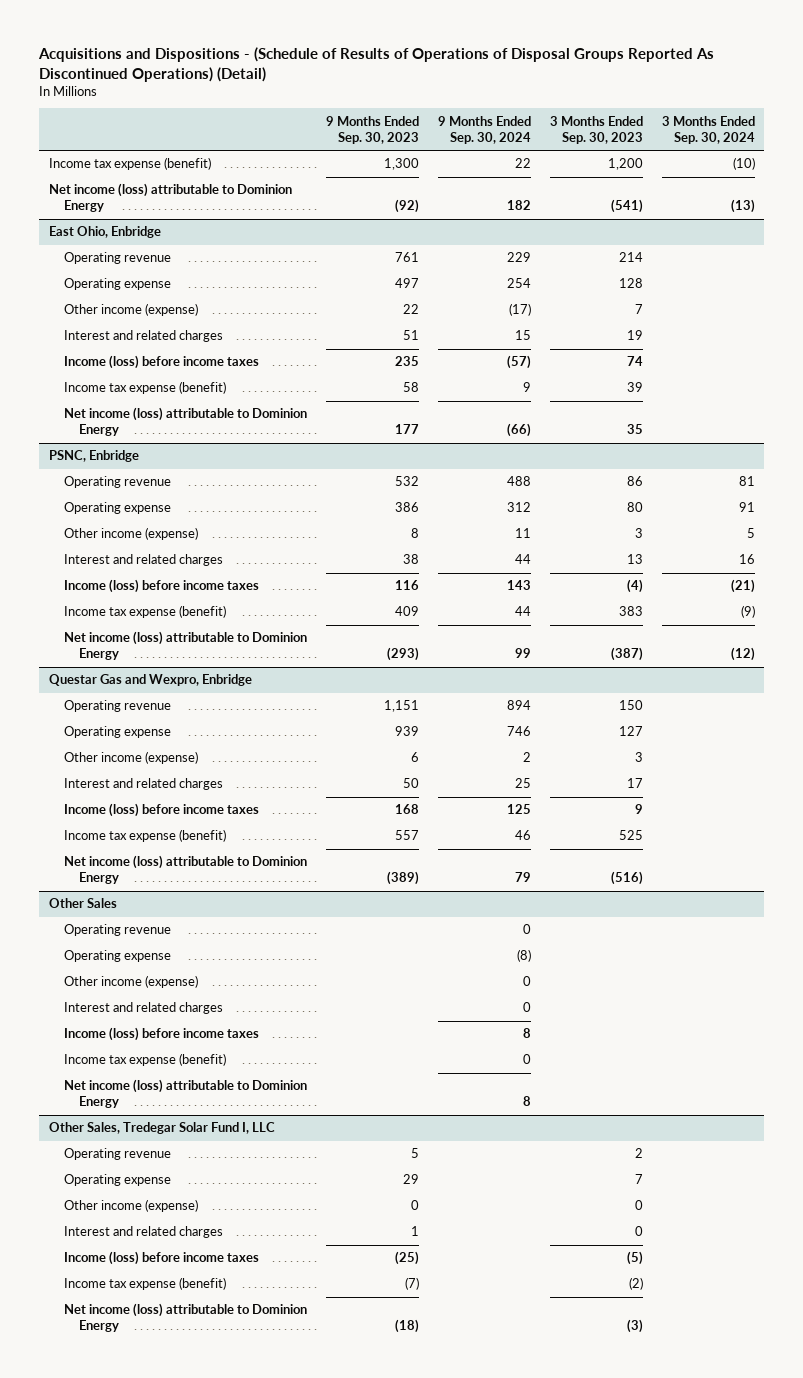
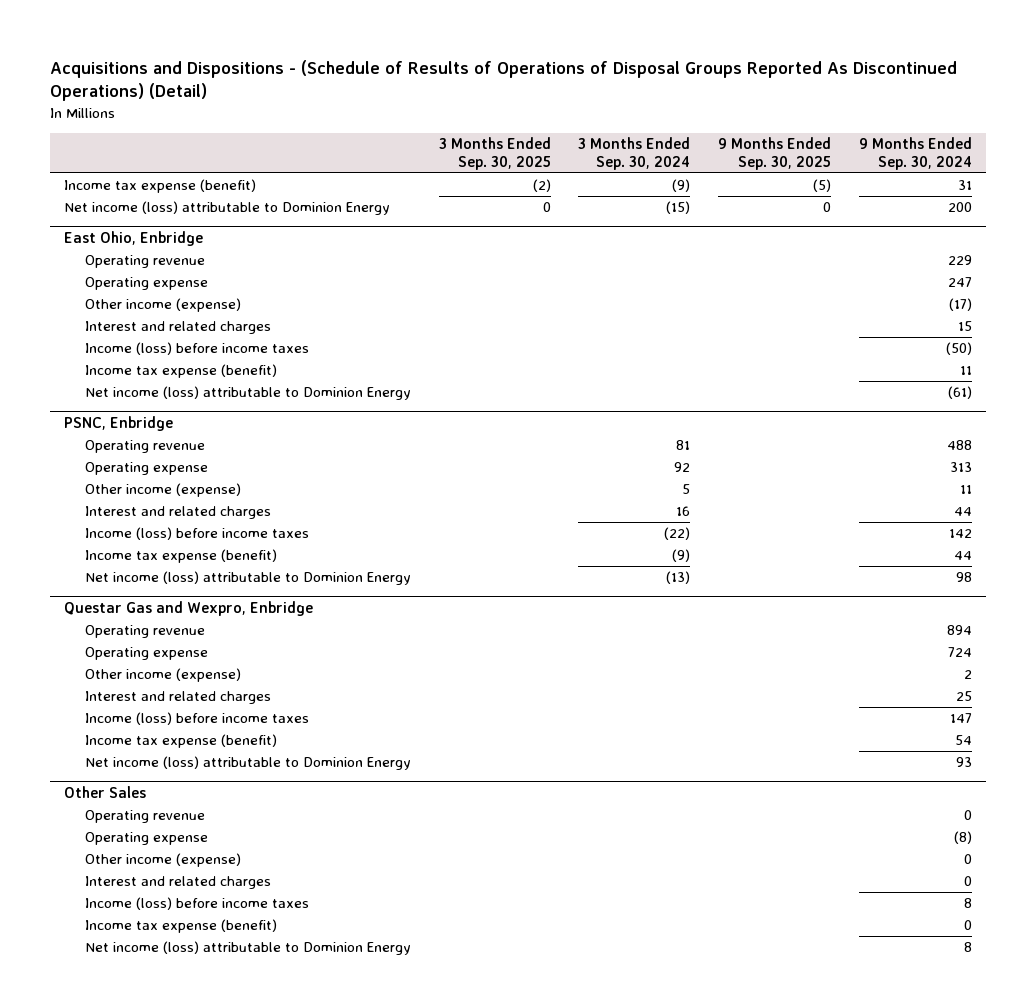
- | 9 Months Ended Sep. 30, 2023 | 9 Months Ended Sep. 30, 2024 | 3 Months Ended Sep. 30, 2023 | 3 Months Ended Sep. 30, 2024
+ | 3 Months Ended Sep. 30, 2025 | 3 Months Ended Sep. 30, 2024 | 9 Months Ended Sep. 30, 2025 | 9 Months Ended Sep. 30, 2024
- Income tax expense (benefit) | 1,300 | 22 | 1,200 | (10)
- Net income (loss) attributable to Dominion Energy | (92) | 182 | (541) | (13)
+ Income tax expense (benefit) | (2) | (9) | (5) | 31
+ Net income (loss) attributable to Dominion Energy | 0 | (15) | 0 | 200
@ East Ohio, Enbridge
- Operating expense | 497 | 254 | 128 |
+ Operating expense | | | | 247
- Income (loss) before income taxes | 235 | (57) | 74 |
- Income tax expense (benefit) | 58 | 9 | 39 |
- Net income (loss) attributable to Dominion Energy | 177 | (66) | 35 |
+ Income (loss) before income taxes | | | | (50)
+ Income tax expense (benefit) | | | | 11
+ Net income (loss) attributable to Dominion Energy | | | | (61)
@ PSNC, Enbridge
- Operating expense | 386 | 312 | 80 | 91
+ Operating expense | | 92 | | 313
- Income (loss) before income taxes | 116 | 143 | (4) | (21)
+ Income (loss) before income taxes | | (22) | | 142
- Net income (loss) attributable to Dominion Energy | (293) | 99 | (387) | (12)
+ Net income (loss) attributable to Dominion Energy | | (13) | | 98
@ Questar Gas and Wexpro, Enbridge
- Operating expense | 939 | 746 | 127 |
+ Operating expense | | | | 724
- Income (loss) before income taxes | 168 | 125 | 9 |
- Income tax expense (benefit) | 557 | 46 | 525 |
- Net income (loss) attributable to Dominion Energy | (389) | 79 | (516) |
+ Income (loss) before income taxes | | | | 147
+ Income tax expense (benefit) | | | | 54
+ Net income (loss) attributable to Dominion Energy | | | | 93
- Other Sales, Tredegar Solar Fund I, LLC
- Operating revenue | 5 | | 2 |
- Operating expense | 29 | | 7 |
- Other income (expense) | 0 | | 0 |
- Interest and related charges | 1 | | 0 |
- Income (loss) before income taxes | (25) | | (5) |
- Income tax expense (benefit) | (7) | | (2) |
- Net income (loss) attributable to Dominion Energy | (18) | | (3) |

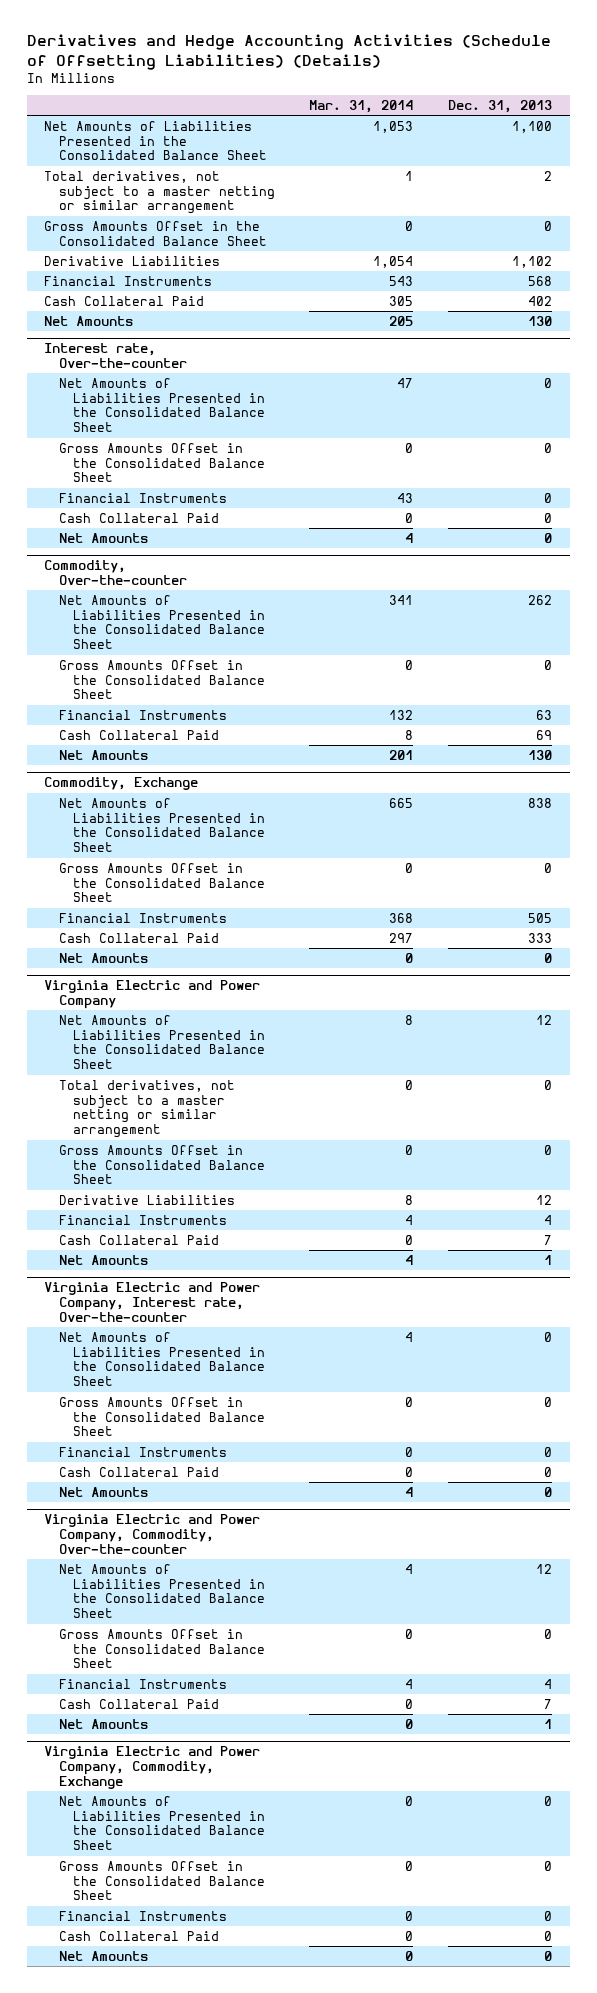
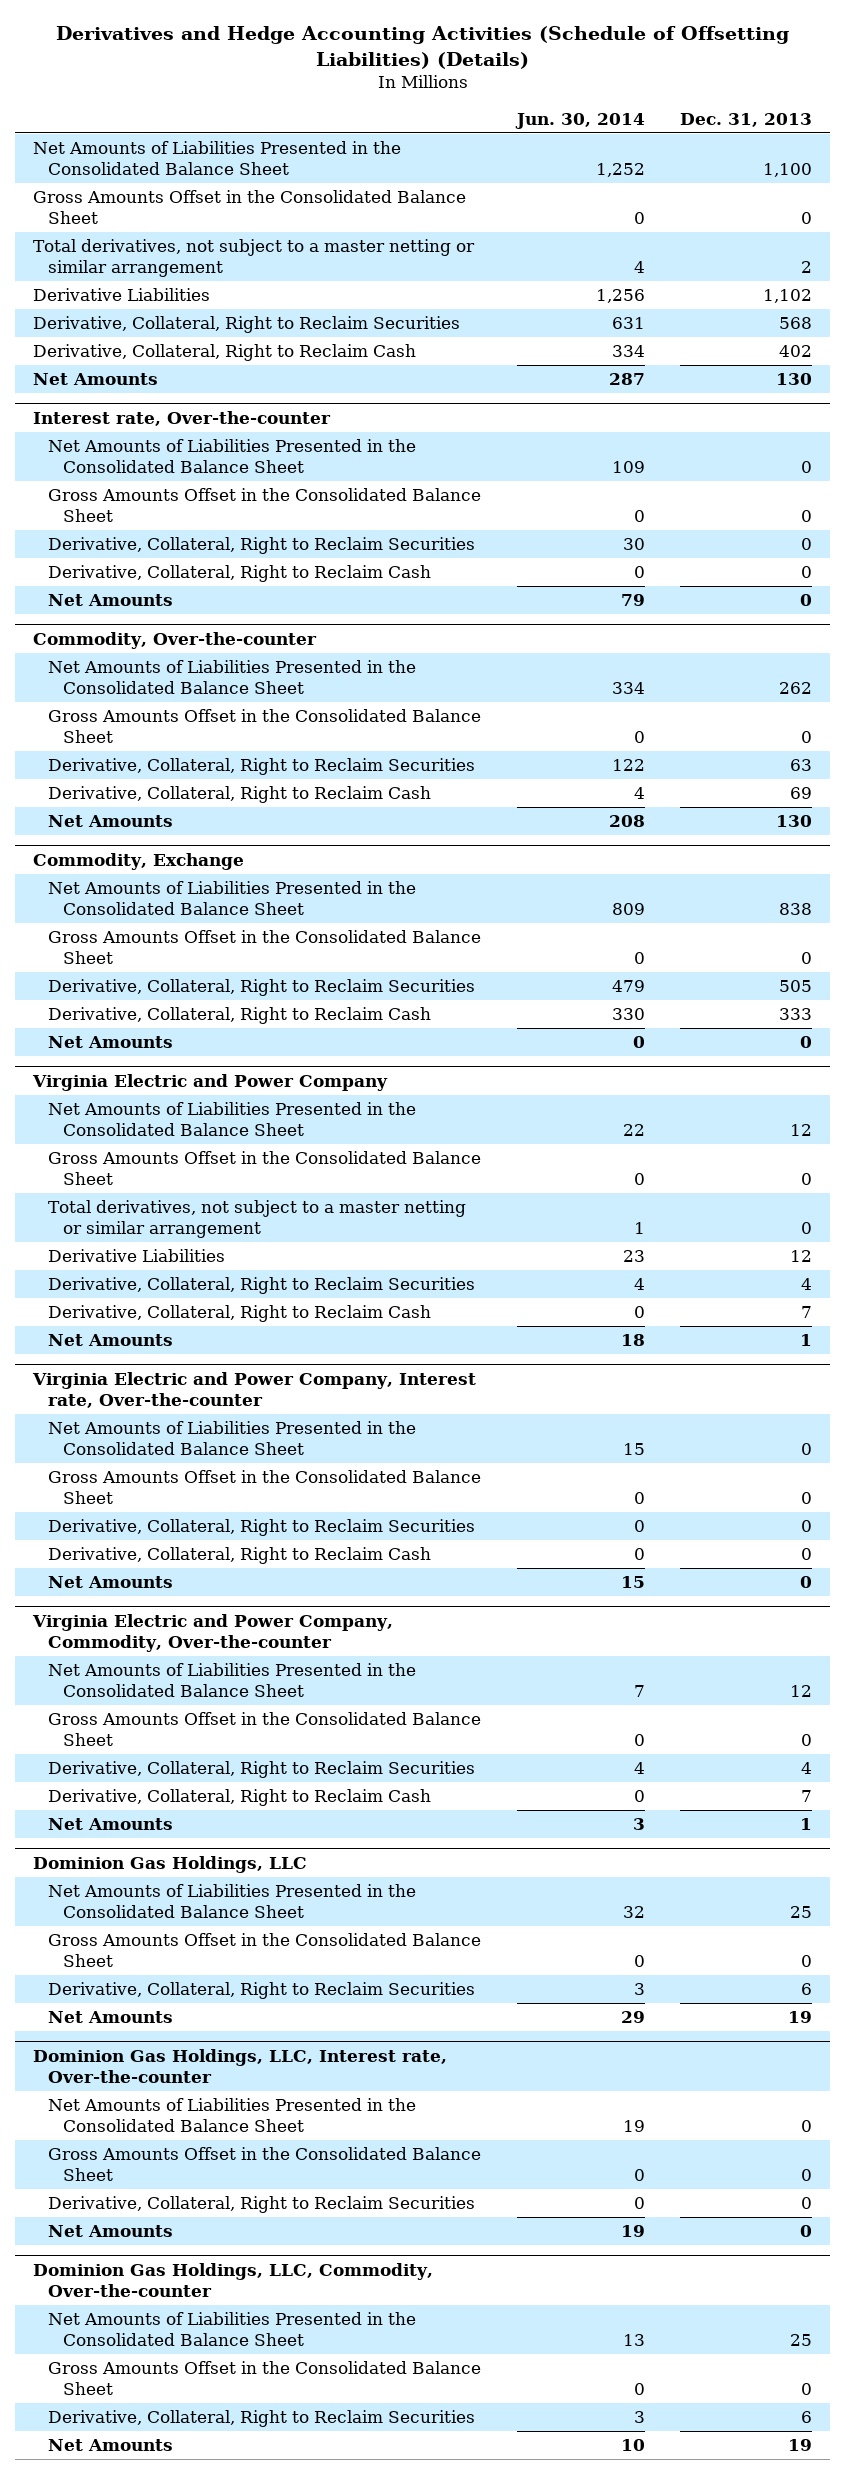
- | Mar. 31, 2014 | Dec. 31, 2013
+ | Jun. 30, 2014 | Dec. 31, 2013
moved down: Total derivatives, not subject to a master netting or similar arrangement | 4 | 2
- Financial Instruments | 543 | 568
- Cash Collateral Paid | 305 | 402
+ Derivative, Collateral, Right to Reclaim Securities | 631 | 568
+ Derivative, Collateral, Right to Reclaim Cash | 334 | 402
@ Interest rate, Over-the-counter
- Financial Instruments | 43 | 0
- Cash Collateral Paid | 0 | 0
+ Derivative, Collateral, Right to Reclaim Securities | 30 | 0
+ Derivative, Collateral, Right to Reclaim Cash | 0 | 0
@ Commodity, Over-the-counter
- Financial Instruments | 132 | 63
- Cash Collateral Paid | 8 | 69
+ Derivative, Collateral, Right to Reclaim Securities | 122 | 63
+ Derivative, Collateral, Right to Reclaim Cash | 4 | 69
@ Commodity, Exchange
- Financial Instruments | 368 | 505
- Cash Collateral Paid | 297 | 333
+ Derivative, Collateral, Right to Reclaim Securities | 479 | 505
+ Derivative, Collateral, Right to Reclaim Cash | 330 | 333
@ Virginia Electric and Power Company
moved down: Total derivatives, not subject to a master netting or similar arrangement | 1 | 0
- Financial Instruments | 4 | 4
- Cash Collateral Paid | 0 | 7
+ Derivative, Collateral, Right to Reclaim Securities | 4 | 4
+ Derivative, Collateral, Right to Reclaim Cash | 0 | 7
@ Virginia Electric and Power Company, Interest rate, Over-the-counter
- Financial Instruments | 0 | 0
- Cash Collateral Paid | 0 | 0
+ Derivative, Collateral, Right to Reclaim Securities | 0 | 0
+ Derivative, Collateral, Right to Reclaim Cash | 0 | 0
@ Virginia Electric and Power Company, Commodity, Over-the-counter
- Financial Instruments | 4 | 4
- Cash Collateral Paid | 0 | 7
+ Derivative, Collateral, Right to Reclaim Securities | 4 | 4
+ Derivative, Collateral, Right to Reclaim Cash | 0 | 7
- Virginia Electric and Power Company, Commodity, Exchange
+ Dominion Gas Holdings, LLC
+ Net Amounts of Liabilities Presented in the Consolidated Balance Sheet | 32 | 25
+ Gross Amounts Offset in the Consolidated Balance Sheet | 0 | 0
+ Derivative, Collateral, Right to Reclaim Securities | 3 | 6
+ Net Amounts | 29 | 19
+ Dominion Gas Holdings, LLC, Interest rate, Over-the-counter
- Financial Instruments | 0 | 0
- Cash Collateral Paid | 0 | 0
+ Derivative, Collateral, Right to Reclaim Securities | 0 | 0
+ Dominion Gas Holdings, LLC, Commodity, Over-the-counter
+ Net Amounts of Liabilities Presented in the Consolidated Balance Sheet | 13 | 25
+ Gross Amounts Offset in the Consolidated Balance Sheet | 0 | 0
+ Derivative, Collateral, Right to Reclaim Securities | 3 | 6
+ Net Amounts | 10 | 19

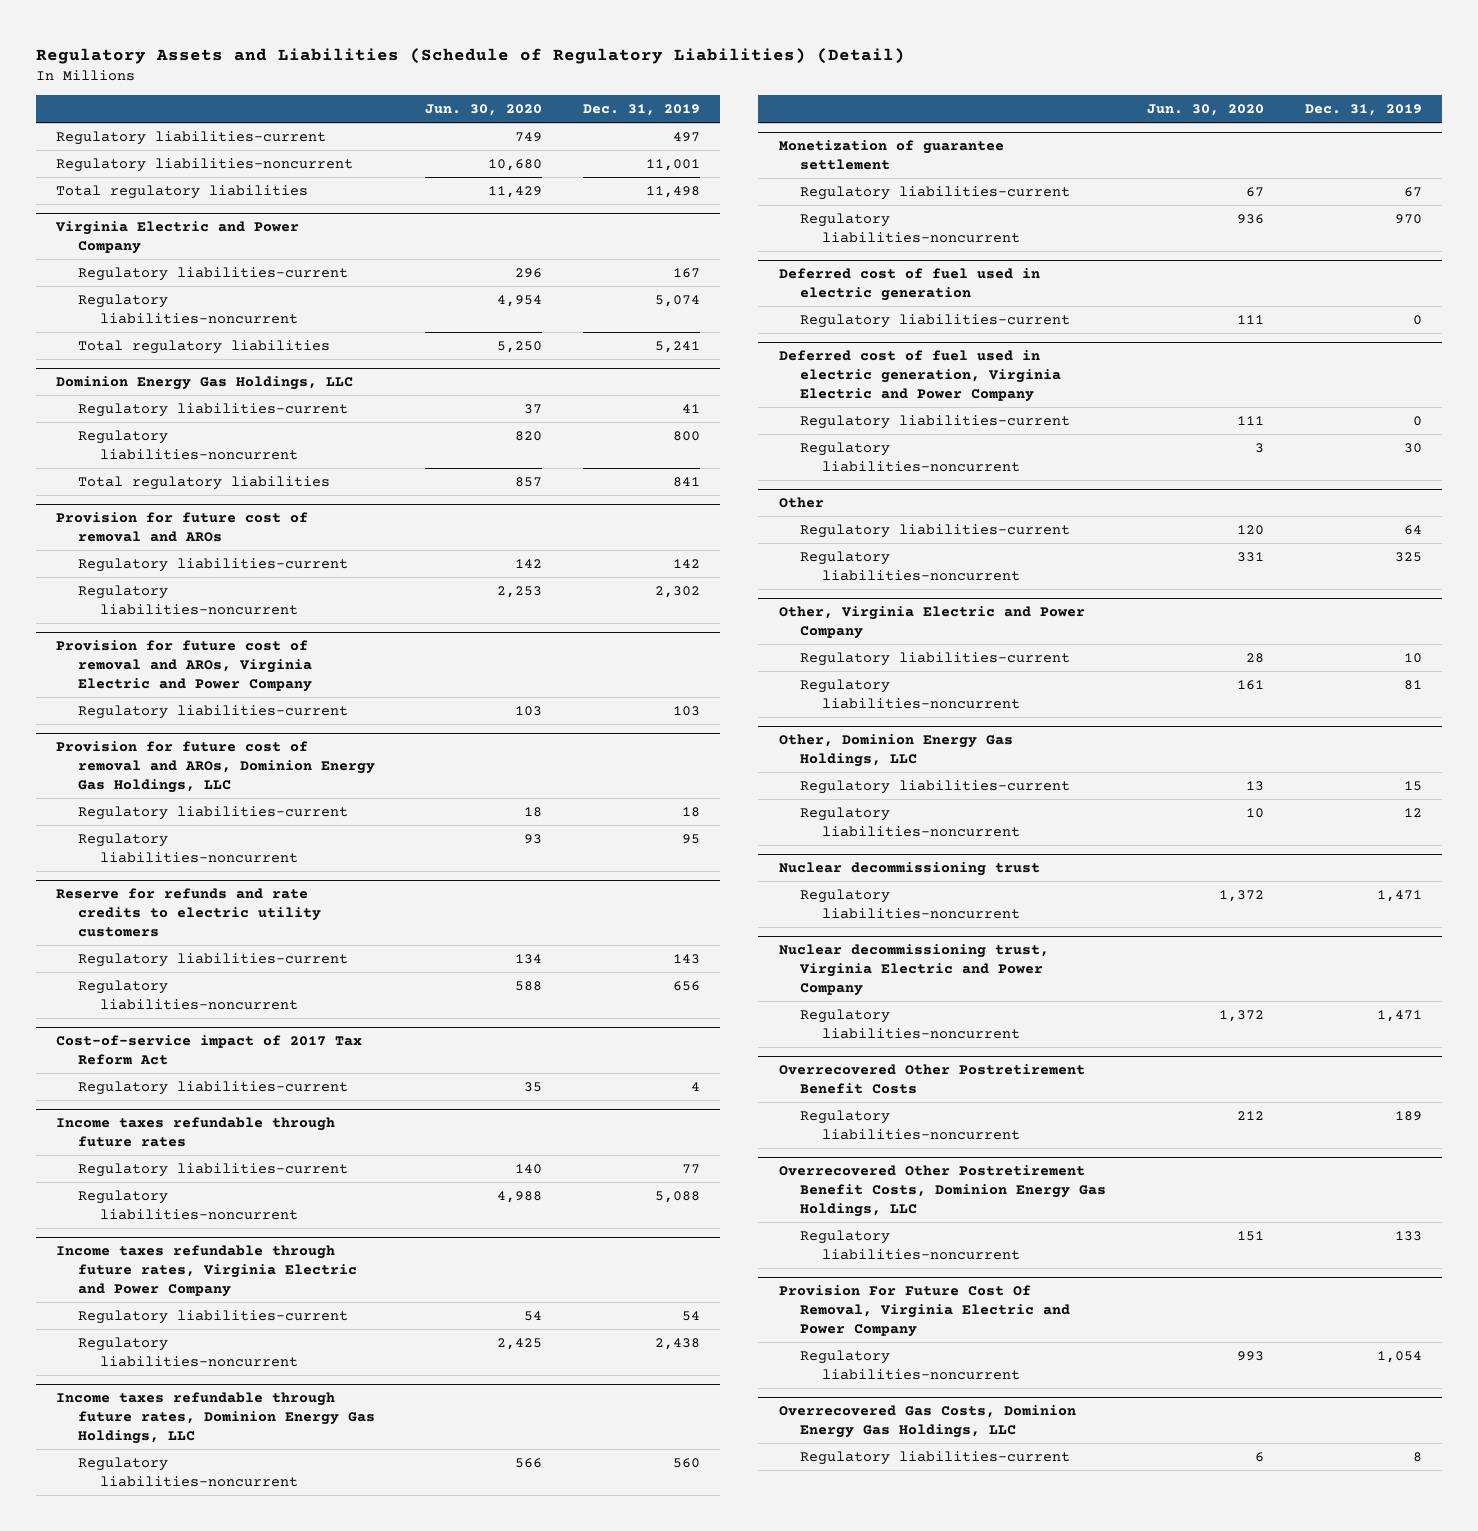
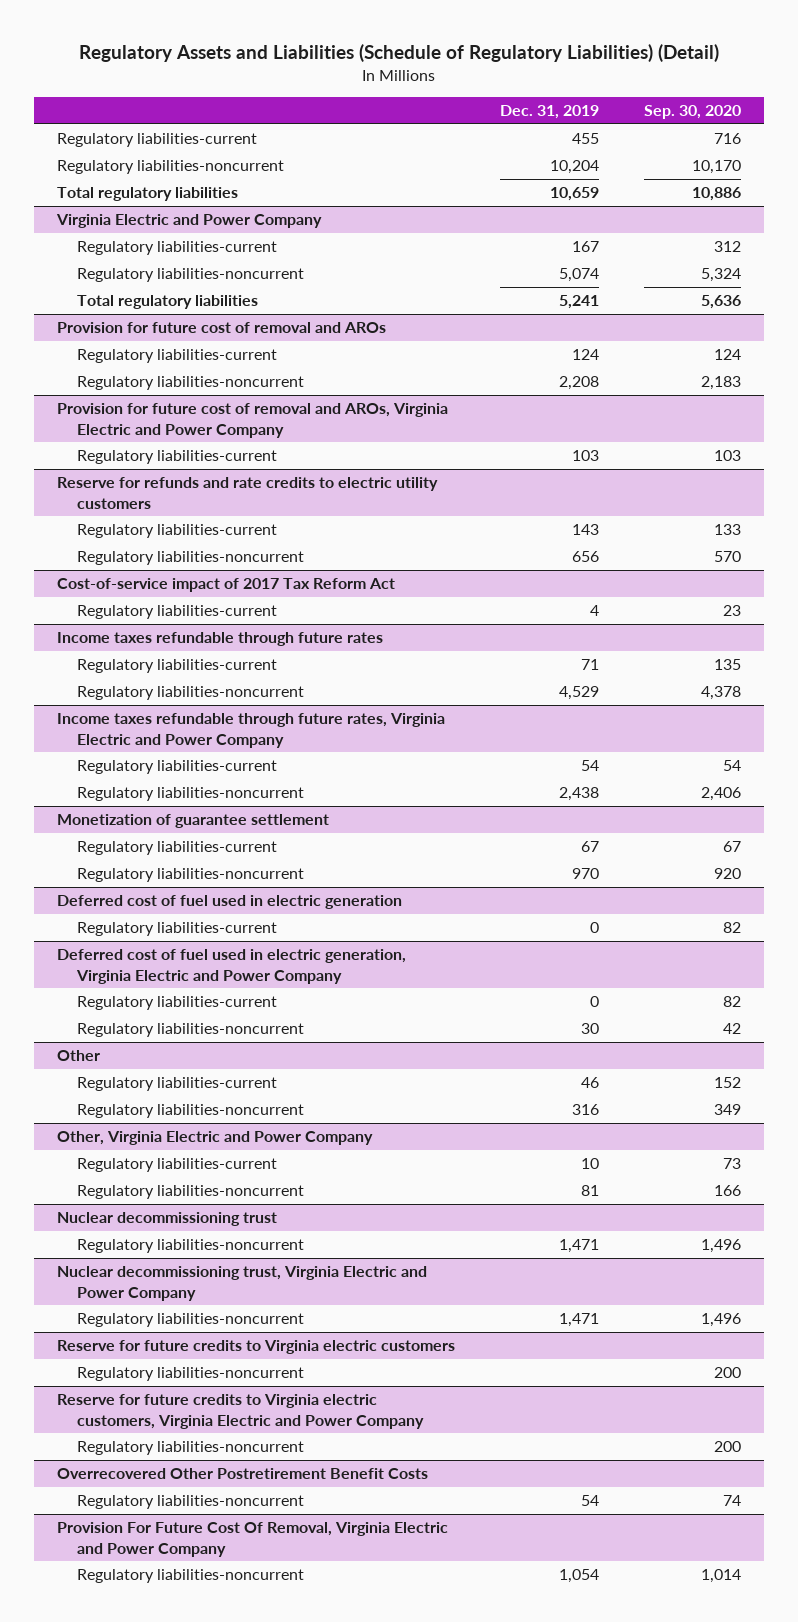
- | Jun. 30, 2020 | Dec. 31, 2019
+ | Dec. 31, 2019 | Sep. 30, 2020
- Regulatory liabilities-current | 749 | 497
- Regulatory liabilities-noncurrent | 10,680 | 11,001
- Total regulatory liabilities | 11,429 | 11,498
+ Regulatory liabilities-current | 455 | 716
+ Regulatory liabilities-noncurrent | 10,204 | 10,170
+ Total regulatory liabilities | 10,659 | 10,886
- Dominion Energy Gas Holdings, LLC
- Regulatory liabilities-current | 37 | 41
- Regulatory liabilities-noncurrent | 820 | 800
- Total regulatory liabilities | 857 | 841
@ Provision for future cost of removal and AROs
- Regulatory liabilities-current | 142 | 142
- Regulatory liabilities-noncurrent | 2,253 | 2,302
+ Regulatory liabilities-current | 124 | 124
+ Regulatory liabilities-noncurrent | 2,208 | 2,183
- Provision for future cost of removal and AROs, Dominion Energy Gas Holdings, LLC
- Regulatory liabilities-current | 18 | 18
- Regulatory liabilities-noncurrent | 93 | 95
@ Income taxes refundable through future rates
- Regulatory liabilities-current | 140 | 77
- Regulatory liabilities-noncurrent | 4,988 | 5,088
+ Regulatory liabilities-current | 71 | 135
+ Regulatory liabilities-noncurrent | 4,529 | 4,378
- Income taxes refundable through future rates, Dominion Energy Gas Holdings, LLC
- Regulatory liabilities-noncurrent | 566 | 560
@ Other
- Regulatory liabilities-current | 120 | 64
- Regulatory liabilities-noncurrent | 331 | 325
+ Regulatory liabilities-current | 46 | 152
+ Regulatory liabilities-noncurrent | 316 | 349
- Other, Dominion Energy Gas Holdings, LLC
- Regulatory liabilities-current | 13 | 15
- Regulatory liabilities-noncurrent | 10 | 12
+ Reserve for future credits to Virginia electric customers
+ Regulatory liabilities-noncurrent | | 200
+ Reserve for future credits to Virginia electric customers, Virginia Electric and Power Company
+ Regulatory liabilities-noncurrent | | 200
@ Overrecovered Other Postretirement Benefit Costs
- Regulatory liabilities-noncurrent | 212 | 189
- Overrecovered Other Postretirement Benefit Costs, Dominion Energy Gas Holdings, LLC
- Regulatory liabilities-noncurrent | 151 | 133
@ Overrecovered Other Postretirement Benefit Costs
+ Regulatory liabilities-noncurrent | 54 | 74
- Overrecovered Gas Costs, Dominion Energy Gas Holdings, LLC
- Regulatory liabilities-current | 6 | 8

